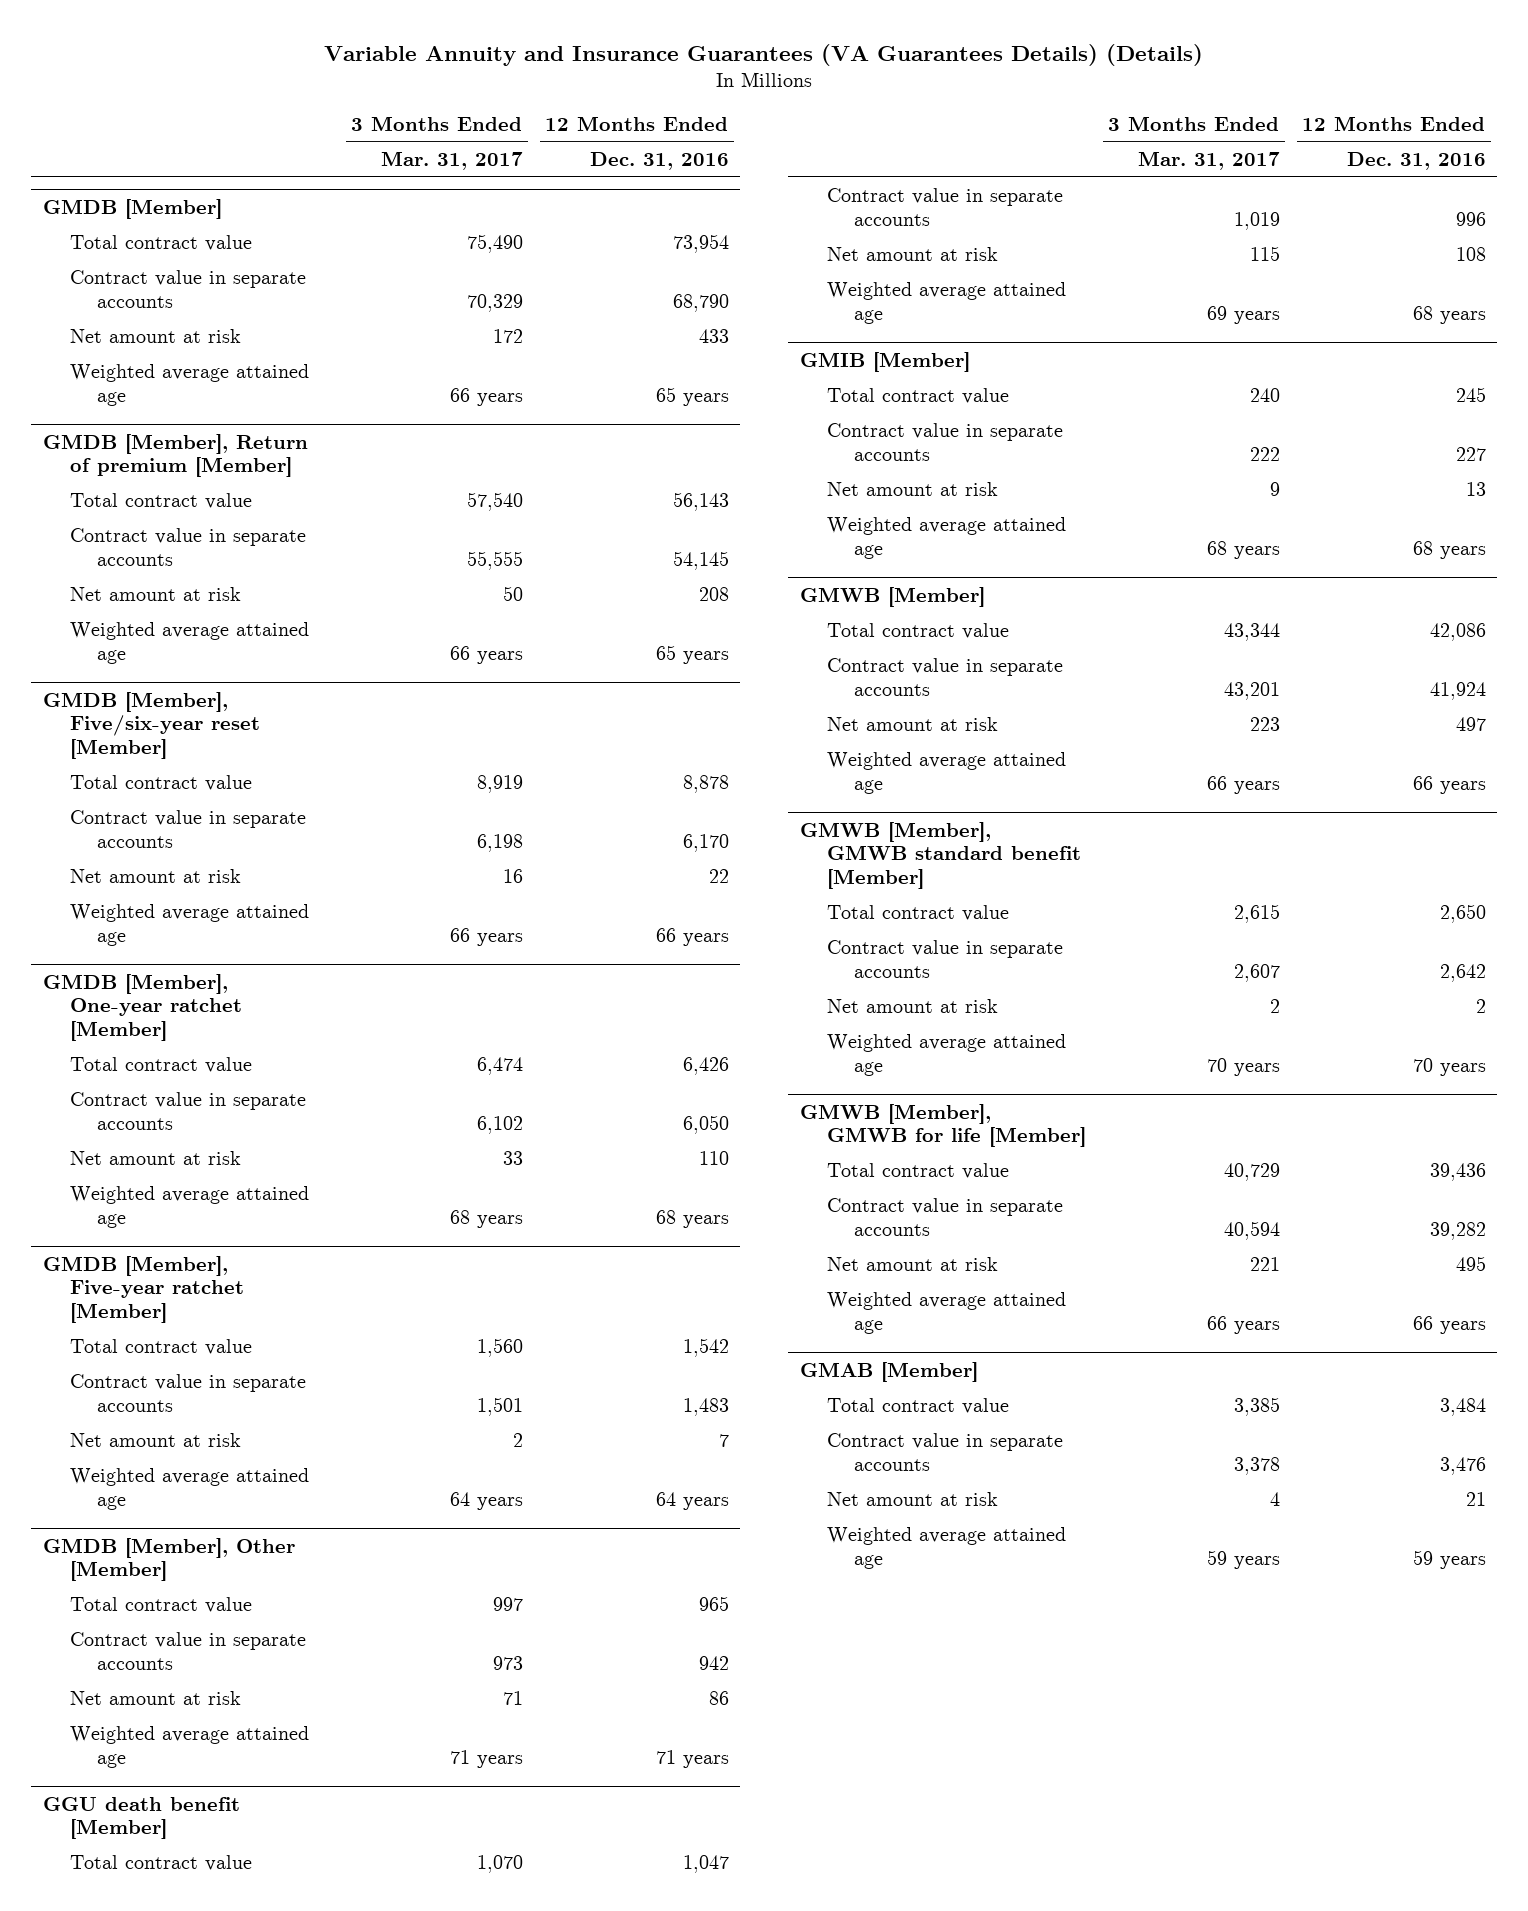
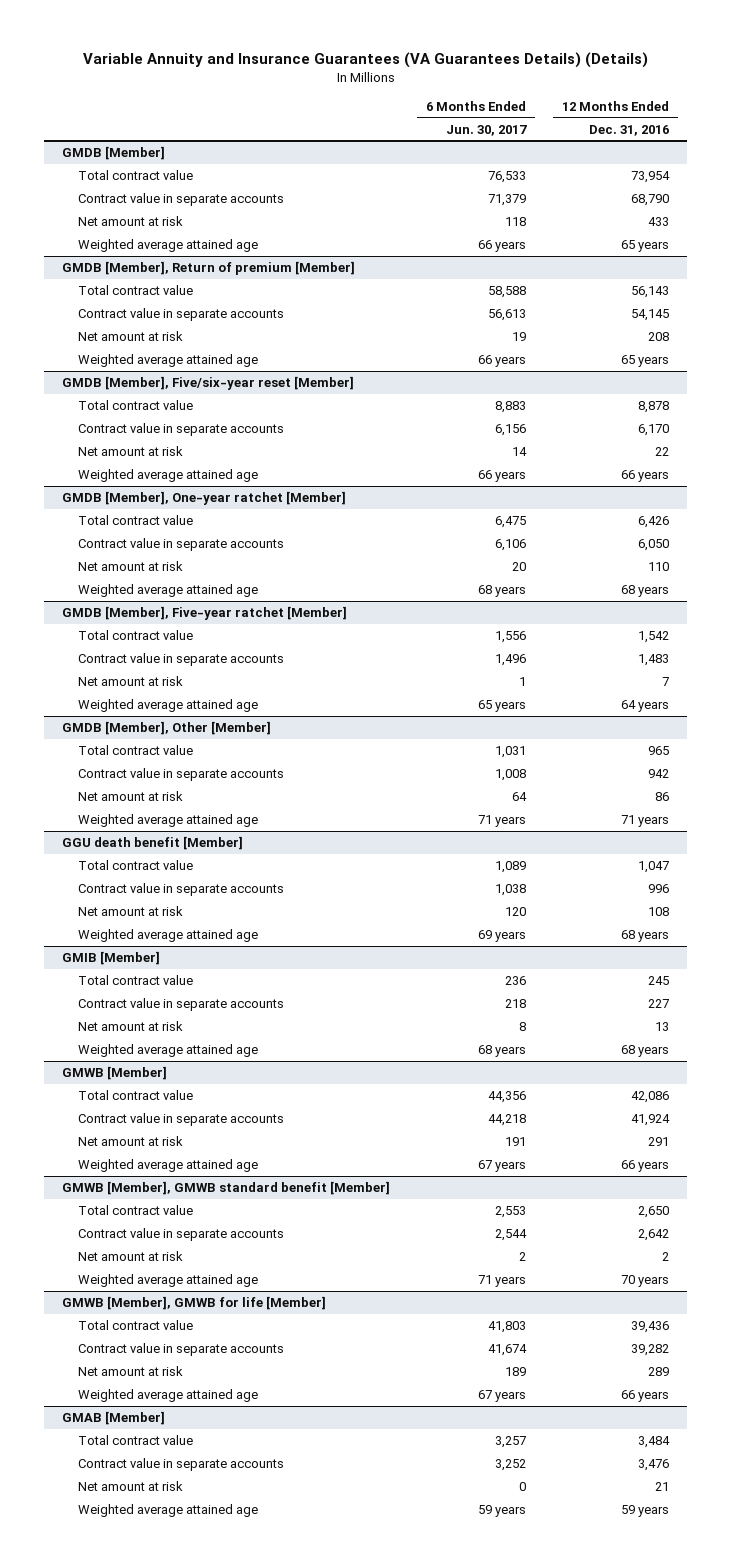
- | 3 Months Ended Mar. 31, 2017 | 12 Months Ended Dec. 31, 2016
+ | 6 Months Ended Jun. 30, 2017 | 12 Months Ended Dec. 31, 2016
@ GMWB [Member]
- Net amount at risk | 223 | 497
+ Net amount at risk | 191 | 291
@ GMWB [Member], GMWB for life [Member]
- Net amount at risk | 221 | 495
+ Net amount at risk | 189 | 289

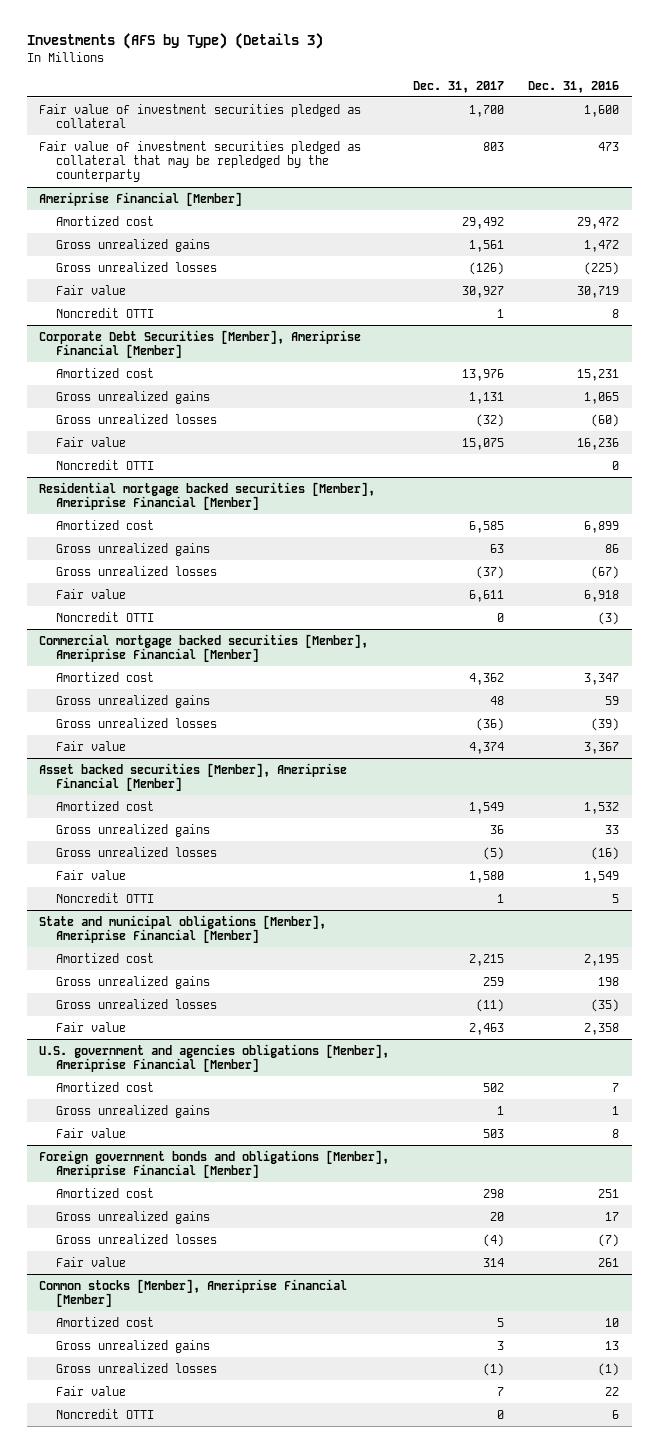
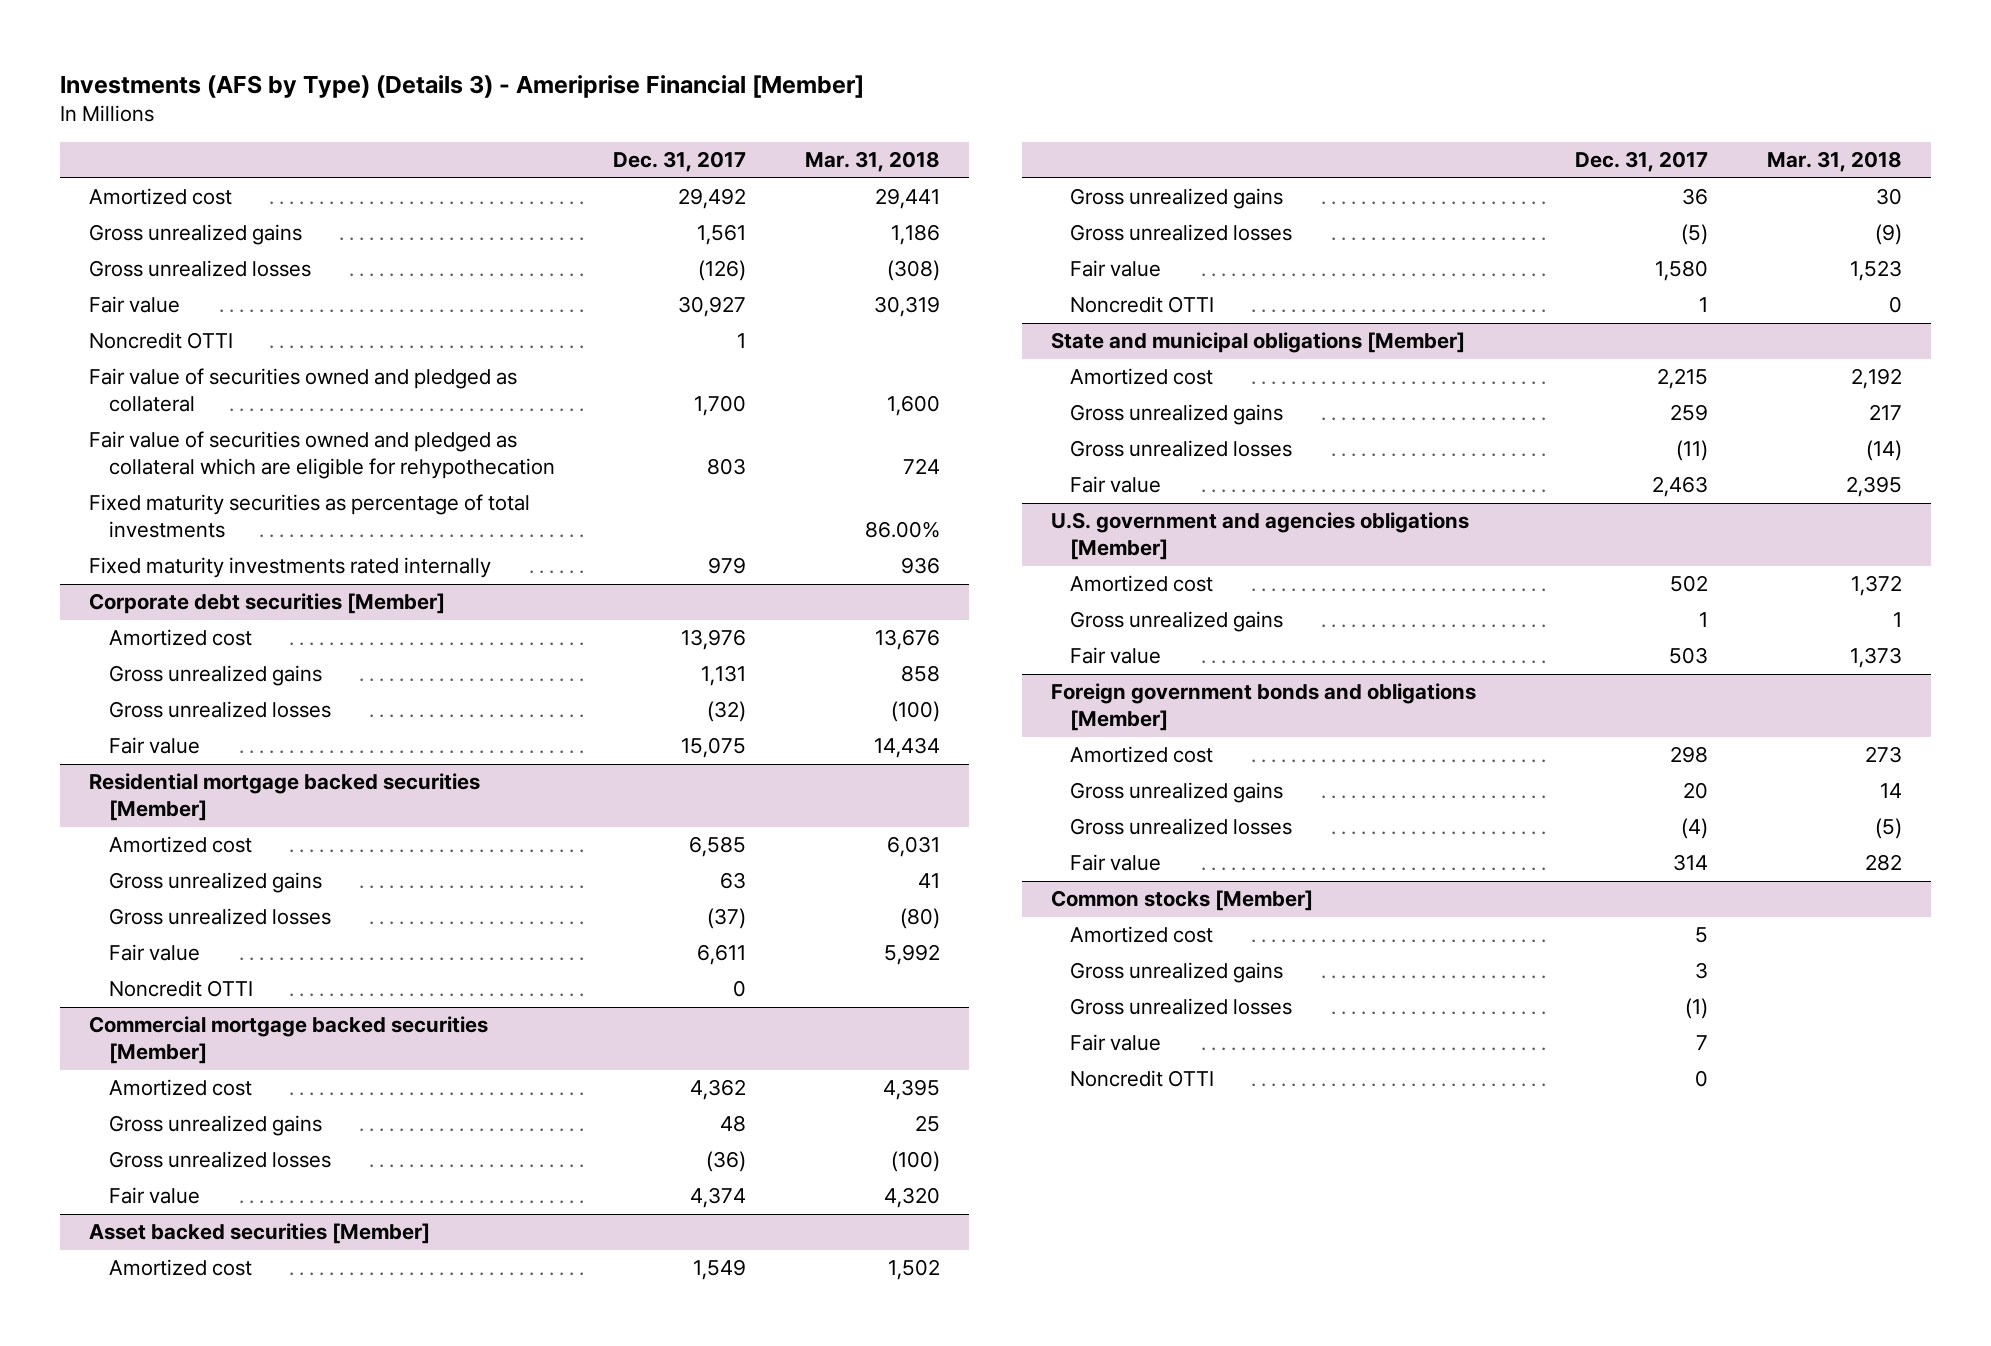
- Investments (AFS by Type) (Details 3)
+ Investments (AFS by Type) (Details 3) - Ameriprise Financial [Member]
- | Dec. 31, 2017 | Dec. 31, 2016
+ | Dec. 31, 2017 | Mar. 31, 2018
- Fair value of investment securities pledged as collateral | 1,700 | 1,600
- Fair value of investment securities pledged as collateral that may be repledged by the counterparty | 803 | 473
- Ameriprise Financial [Member]
- Corporate Debt Securities [Member], Ameriprise Financial [Member]
+ Fair value of securities owned and pledged as collateral | 1,700 | 1,600
+ Fair value of securities owned and pledged as collateral which are eligible for rehypothecation | 803 | 724
+ Fixed maturity securities as percentage of total investments | | 86.00%
+ Fixed maturity investments rated internally | 979 | 936
+ Corporate debt securities [Member]
- Noncredit OTTI | | 0
- Residential mortgage backed securities [Member], Ameriprise Financial [Member]
+ Residential mortgage backed securities [Member]
- Commercial mortgage backed securities [Member], Ameriprise Financial [Member]
+ Commercial mortgage backed securities [Member]
- Asset backed securities [Member], Ameriprise Financial [Member]
+ Asset backed securities [Member]
- State and municipal obligations [Member], Ameriprise Financial [Member]
+ State and municipal obligations [Member]
- U.S. government and agencies obligations [Member], Ameriprise Financial [Member]
+ U.S. government and agencies obligations [Member]
- Foreign government bonds and obligations [Member], Ameriprise Financial [Member]
+ Foreign government bonds and obligations [Member]
- Common stocks [Member], Ameriprise Financial [Member]
+ Common stocks [Member]

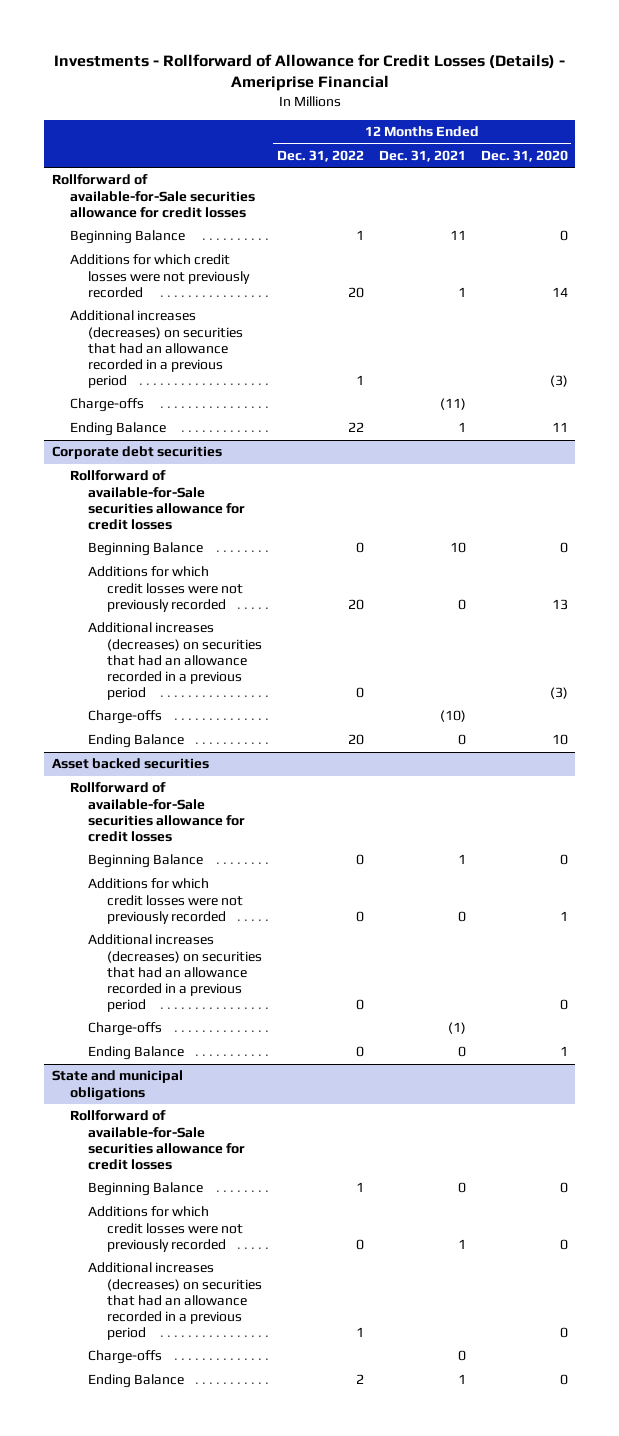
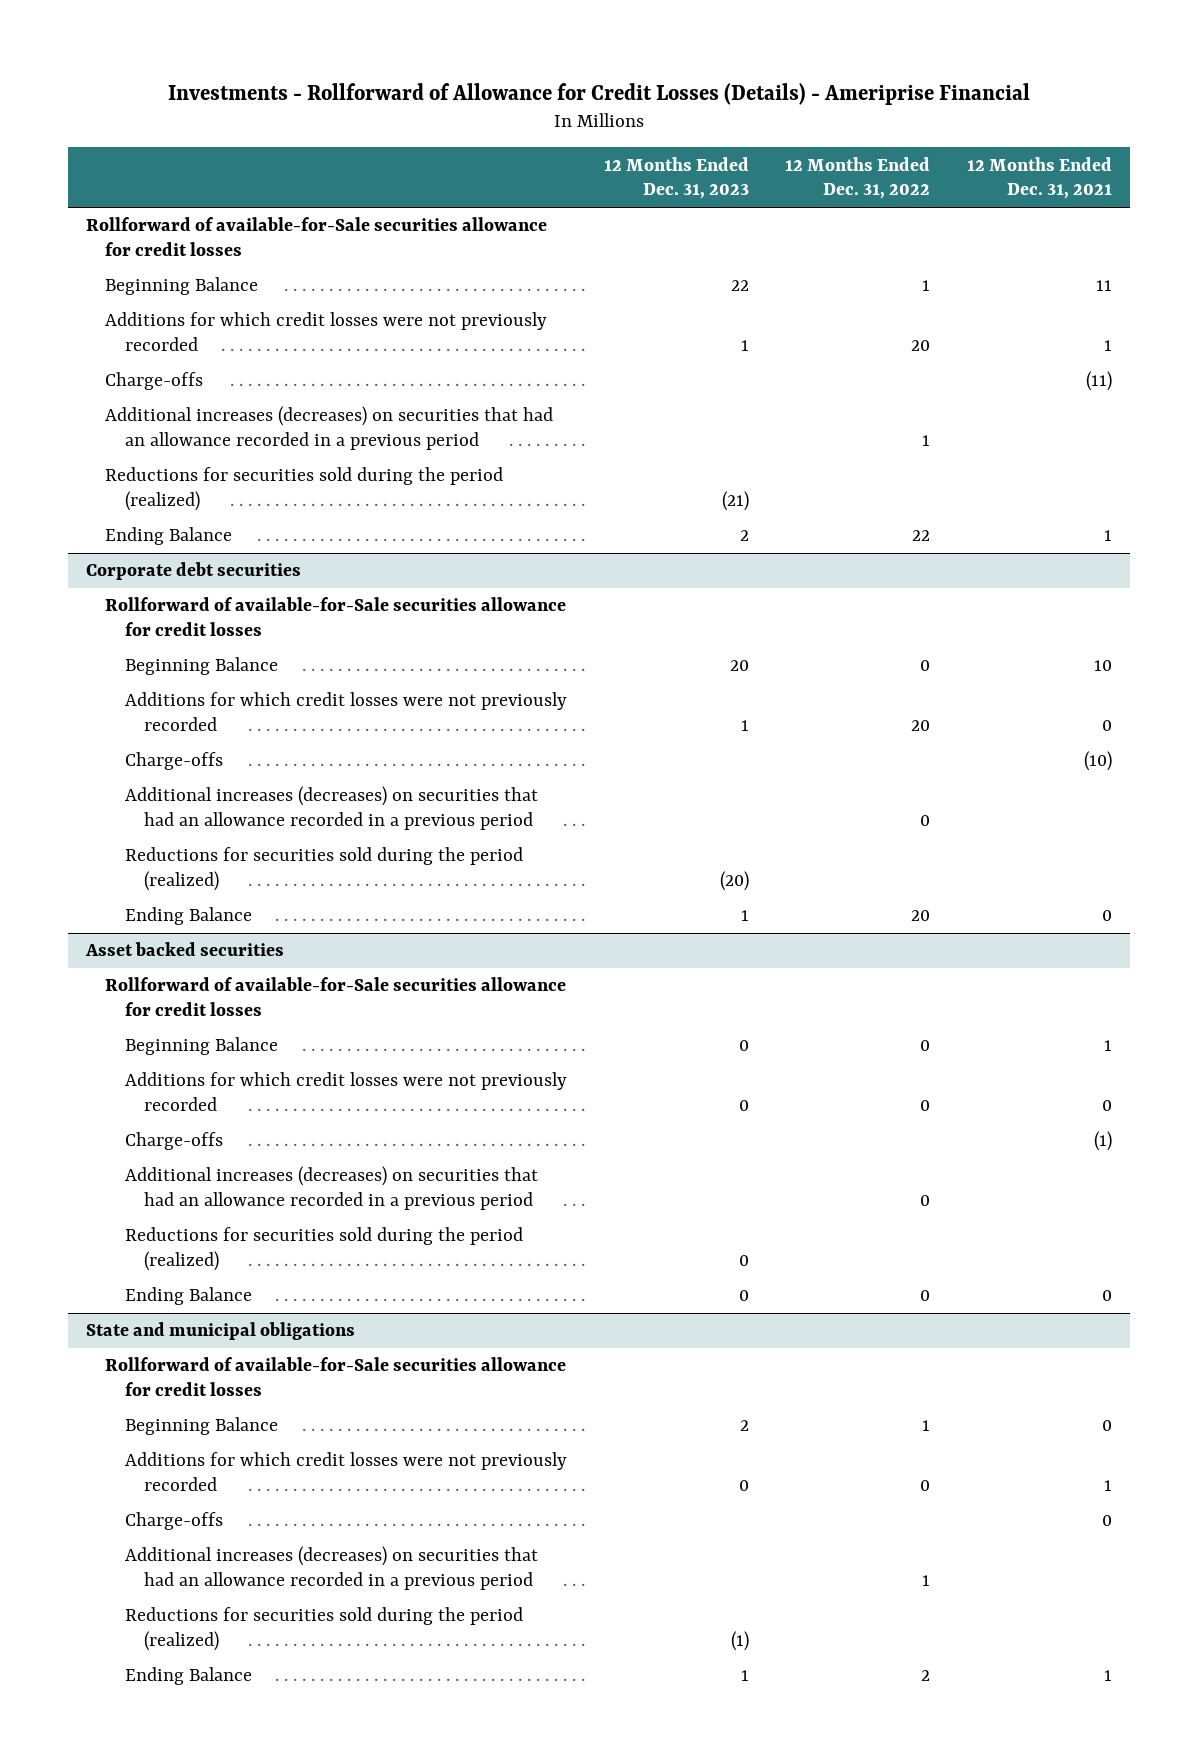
- | 12 Months Ended Dec. 31, 2022 | 12 Months Ended Dec. 31, 2021 | 12 Months Ended Dec. 31, 2020
+ | 12 Months Ended Dec. 31, 2023 | 12 Months Ended Dec. 31, 2022 | 12 Months Ended Dec. 31, 2021
moved down: Additional increases (decreases) on securities that had an allowance recorded in a previous period | | 1 |
+ Reductions for securities sold during the period (realized) | (21) | |
@ Corporate debt securities
moved down: Additional increases (decreases) on securities that had an allowance recorded in a previous period | | 0 |
+ Reductions for securities sold during the period (realized) | (20) | |
@ Asset backed securities
moved down: Additional increases (decreases) on securities that had an allowance recorded in a previous period | | 0 |
+ Reductions for securities sold during the period (realized) | 0 | |
@ State and municipal obligations
moved down: Additional increases (decreases) on securities that had an allowance recorded in a previous period | | 1 |
+ Reductions for securities sold during the period (realized) | (1) | |

